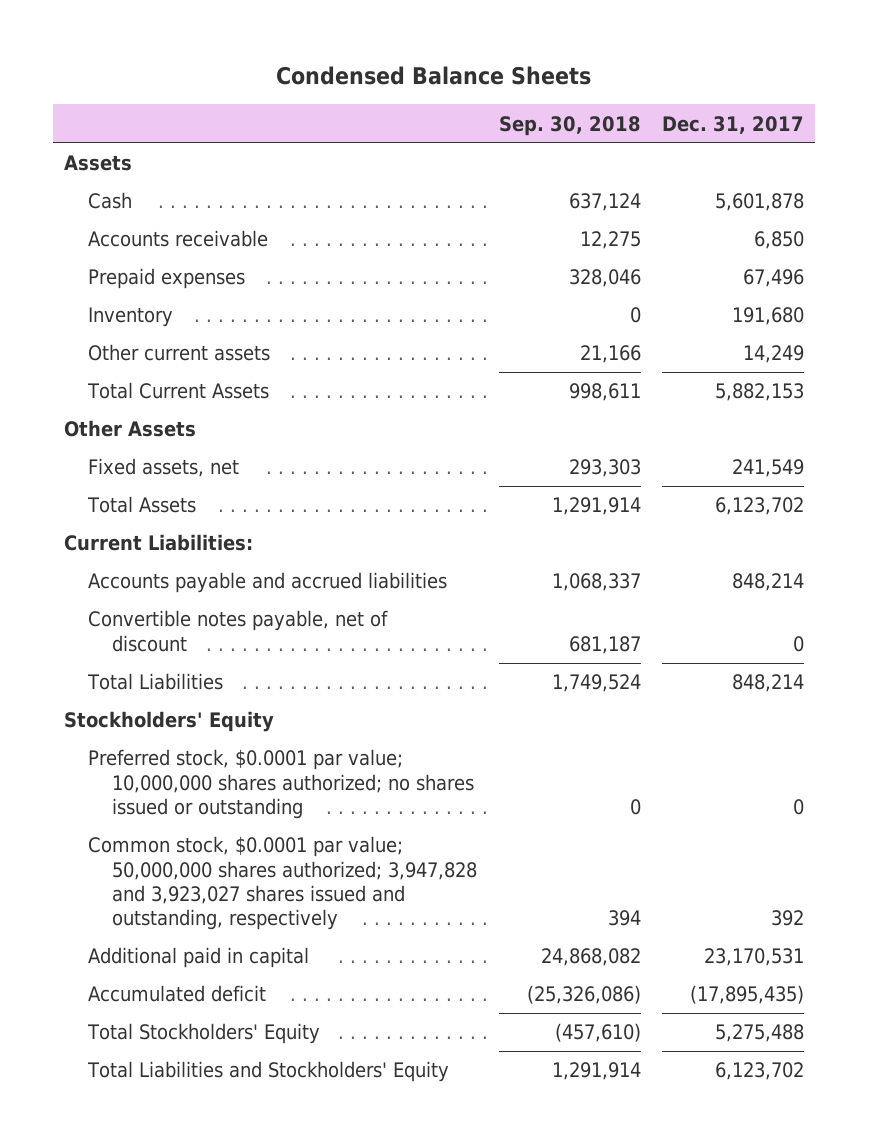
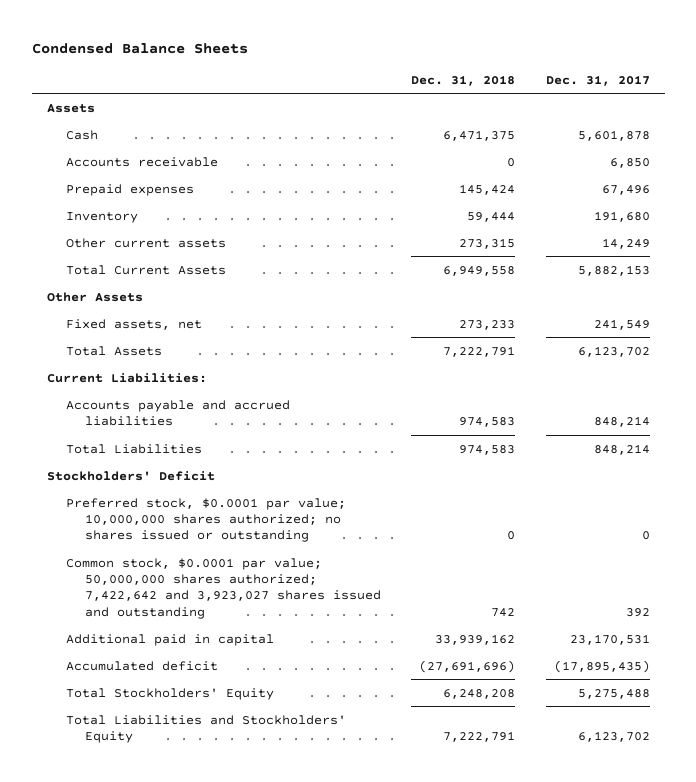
- | Sep. 30, 2018 | Dec. 31, 2017
+ | Dec. 31, 2018 | Dec. 31, 2017
- Convertible notes payable, net of discount | 681,187 | 0
- Stockholders' Equity
+ Stockholders' Deficit
- Common stock, $0.0001 par value; 50,000,000 shares authorized; 3,947,828 and 3,923,027 shares issued and outstanding, respectively | 394 | 392
+ Common stock, $0.0001 par value; 50,000,000 shares authorized; 7,422,642 and 3,923,027 shares issued and outstanding | 742 | 392

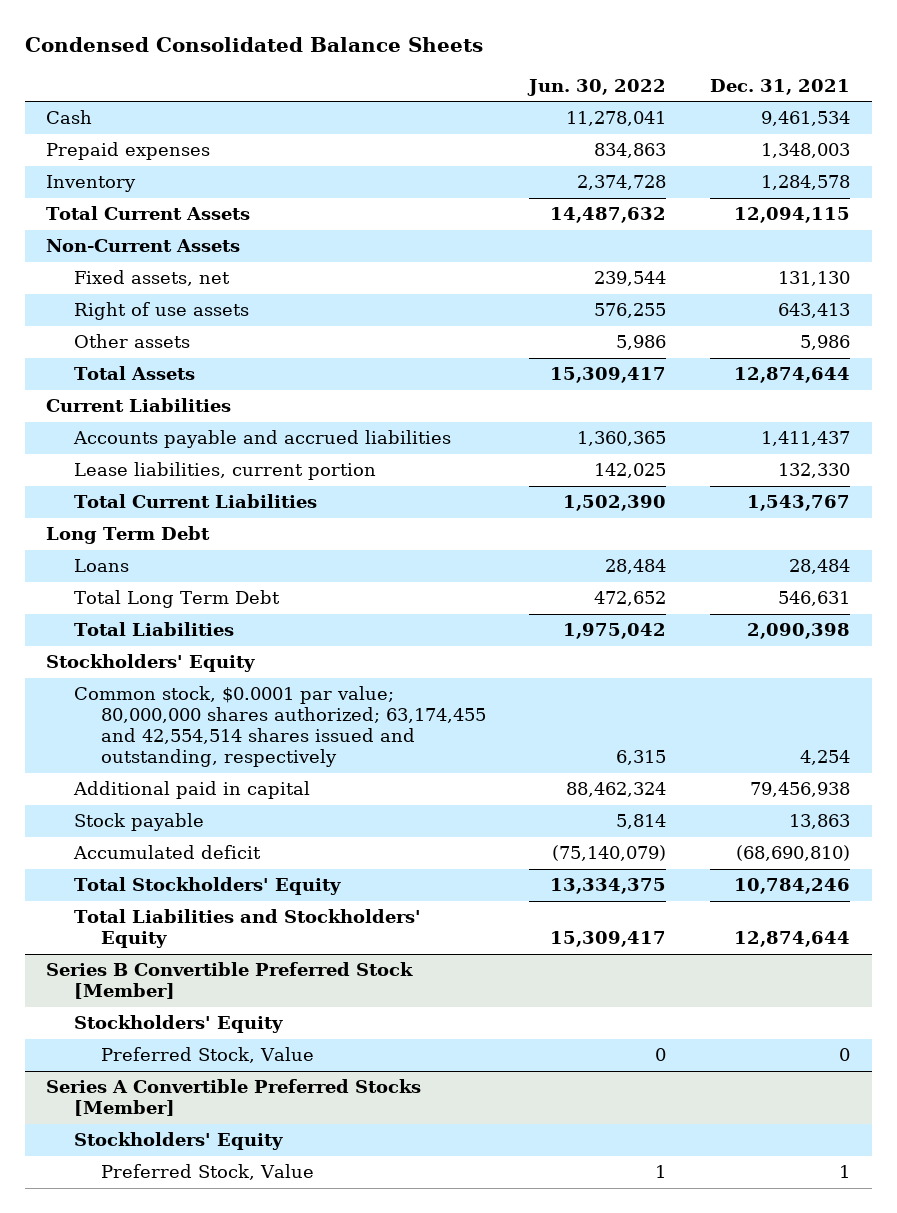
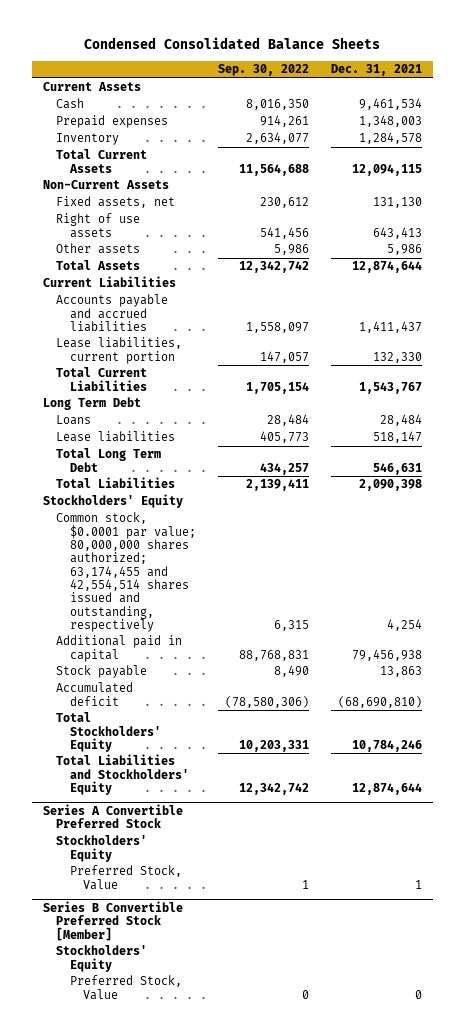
- | Jun. 30, 2022 | Dec. 31, 2021
+ | Sep. 30, 2022 | Dec. 31, 2021
+ Current Assets
+ Lease liabilities | 405,773 | 518,147
+ Series A Convertible Preferred Stock
+ Stockholders' Equity
+ Preferred Stock, Value | 1 | 1
- Series A Convertible Preferred Stocks [Member]
- Stockholders' Equity
- Preferred Stock, Value | 1 | 1

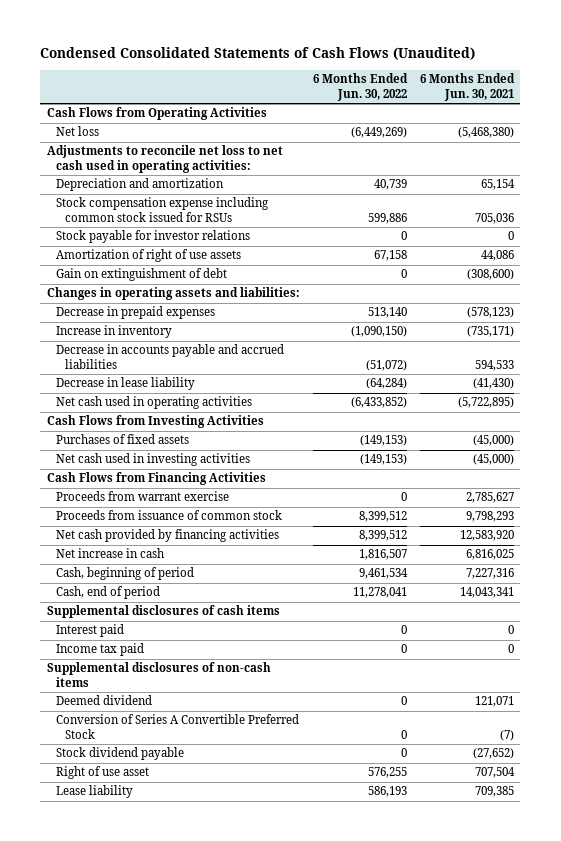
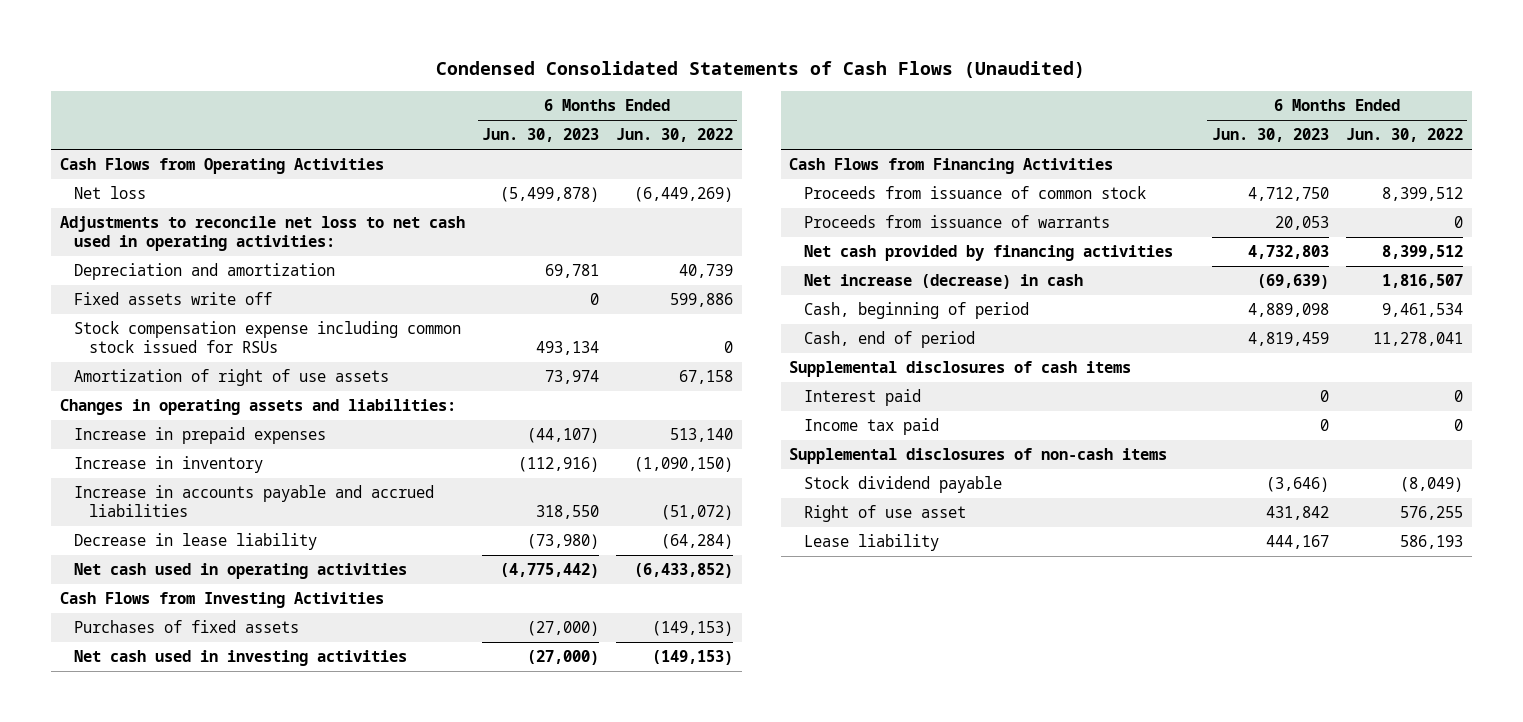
- | 6 Months Ended Jun. 30, 2022 | 6 Months Ended Jun. 30, 2021
+ | 6 Months Ended Jun. 30, 2023 | 6 Months Ended Jun. 30, 2022
- Stock compensation expense including common stock issued for RSUs | 599,886 | 705,036
- Stock payable for investor relations | 0 | 0
+ Fixed assets write off | 0 | 599,886
+ Stock compensation expense including common stock issued for RSUs | 493,134 | 0
- Gain on extinguishment of debt | 0 | (308,600)
- Decrease in prepaid expenses | 513,140 | (578,123)
+ Increase in prepaid expenses | (44,107) | 513,140
- Decrease in accounts payable and accrued liabilities | (51,072) | 594,533
+ Increase in accounts payable and accrued liabilities | 318,550 | (51,072)
- Proceeds from warrant exercise | 0 | 2,785,627
+ Proceeds from issuance of warrants | 20,053 | 0
- Net increase in cash | 1,816,507 | 6,816,025
+ Net increase (decrease) in cash | (69,639) | 1,816,507
- Deemed dividend | 0 | 121,071
- Conversion of Series A Convertible Preferred Stock | 0 | (7)
- Stock dividend payable | 0 | (27,652)
+ Stock dividend payable | (3,646) | (8,049)

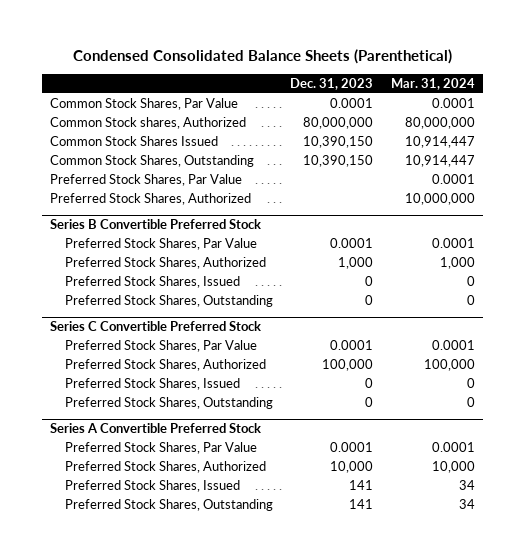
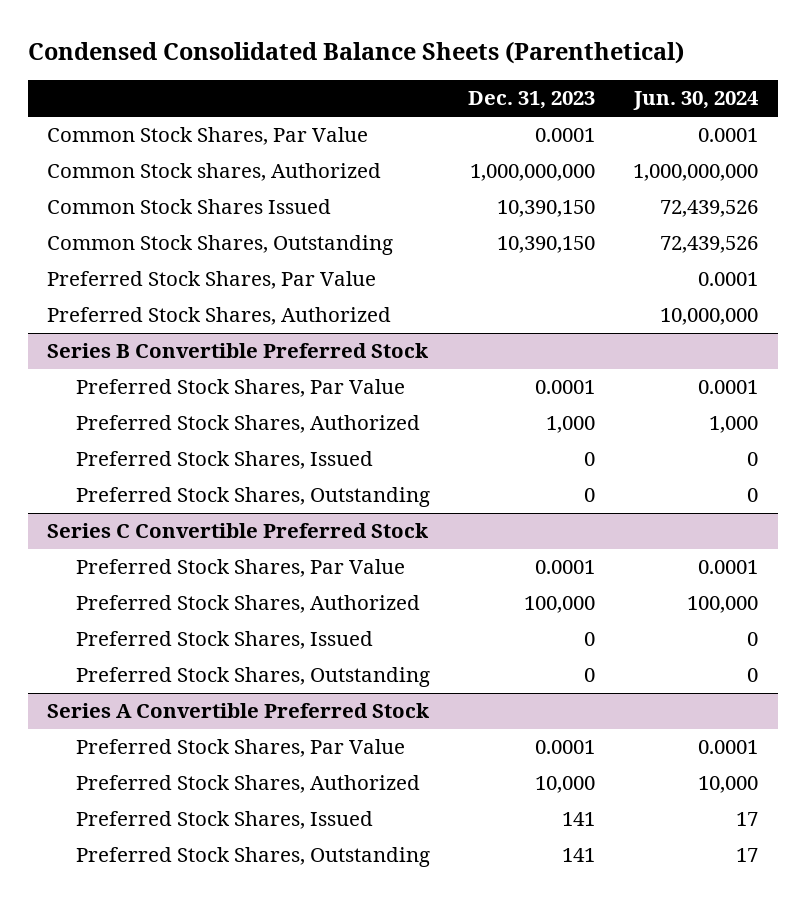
- | Dec. 31, 2023 | Mar. 31, 2024
+ | Dec. 31, 2023 | Jun. 30, 2024
- Common Stock shares, Authorized | 80,000,000 | 80,000,000
+ Common Stock shares, Authorized | 1,000,000,000 | 1,000,000,000

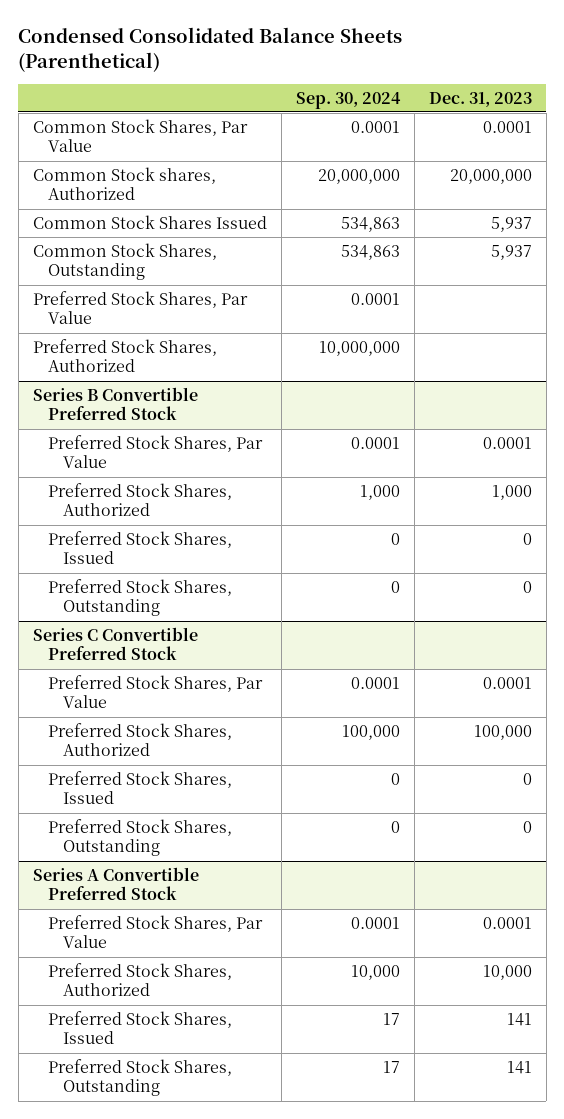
- | Dec. 31, 2023 | Jun. 30, 2024
+ | Sep. 30, 2024 | Dec. 31, 2023
- Common Stock shares, Authorized | 1,000,000,000 | 1,000,000,000
- Common Stock Shares Issued | 10,390,150 | 72,439,526
- Common Stock Shares, Outstanding | 10,390,150 | 72,439,526
+ Common Stock shares, Authorized | 20,000,000 | 20,000,000
+ Common Stock Shares Issued | 534,863 | 5,937
+ Common Stock Shares, Outstanding | 534,863 | 5,937

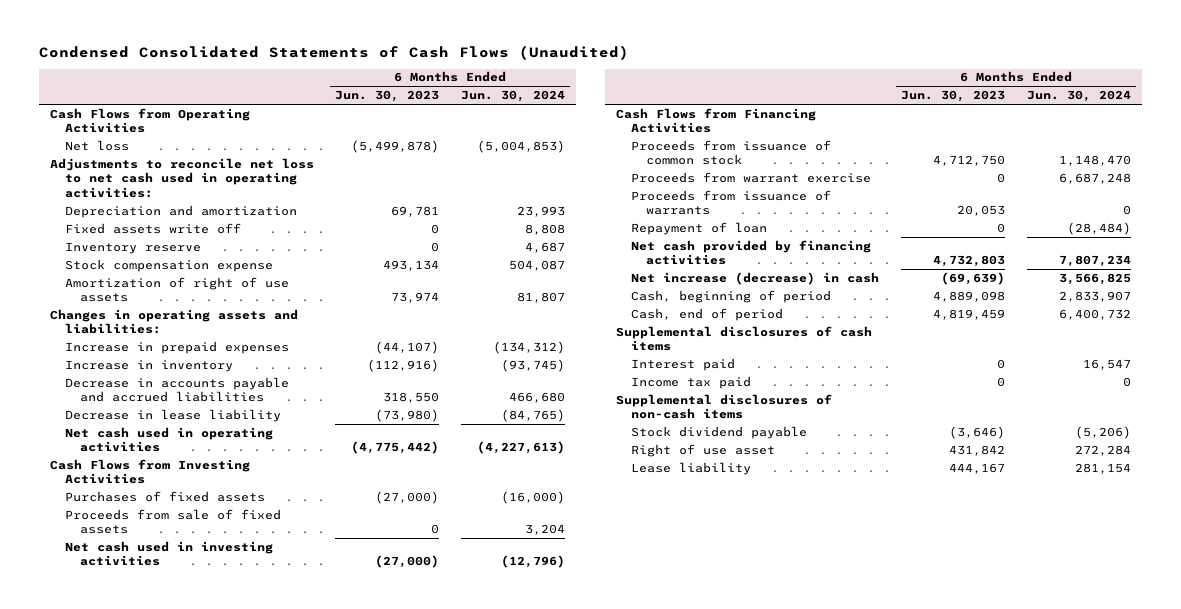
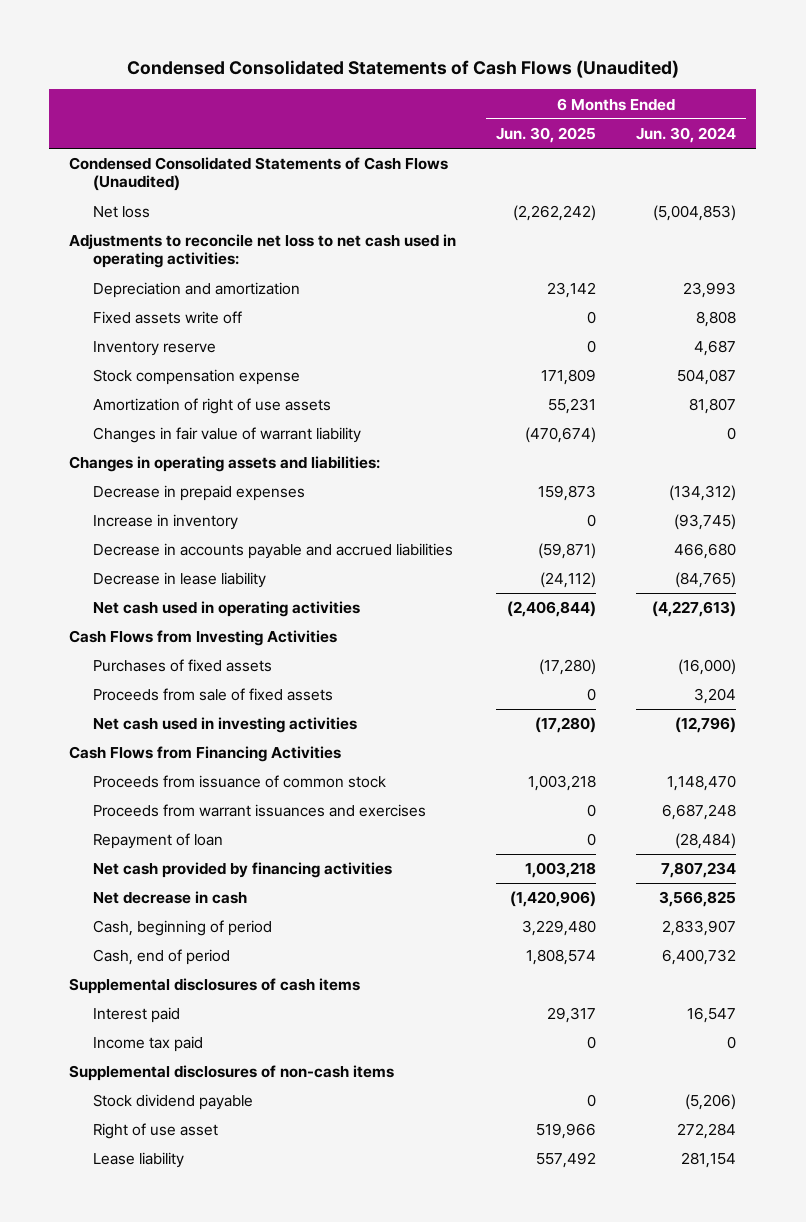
- | 6 Months Ended Jun. 30, 2023 | 6 Months Ended Jun. 30, 2024
+ | 6 Months Ended Jun. 30, 2025 | 6 Months Ended Jun. 30, 2024
- Cash Flows from Operating Activities
+ Condensed Consolidated Statements of Cash Flows (Unaudited)
+ Changes in fair value of warrant liability | (470,674) | 0
- Increase in prepaid expenses | (44,107) | (134,312)
+ Decrease in prepaid expenses | 159,873 | (134,312)
- Proceeds from warrant exercise | 0 | 6,687,248
- Proceeds from issuance of warrants | 20,053 | 0
+ Proceeds from warrant issuances and exercises | 0 | 6,687,248
- Net increase (decrease) in cash | (69,639) | 3,566,825
+ Net decrease in cash | (1,420,906) | 3,566,825

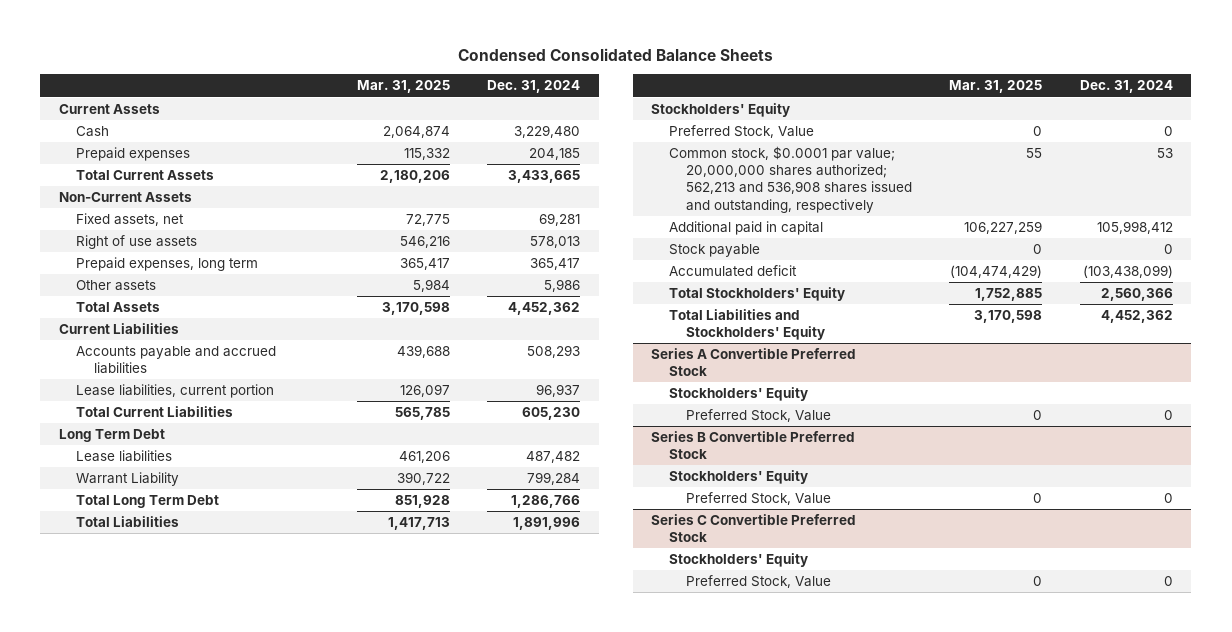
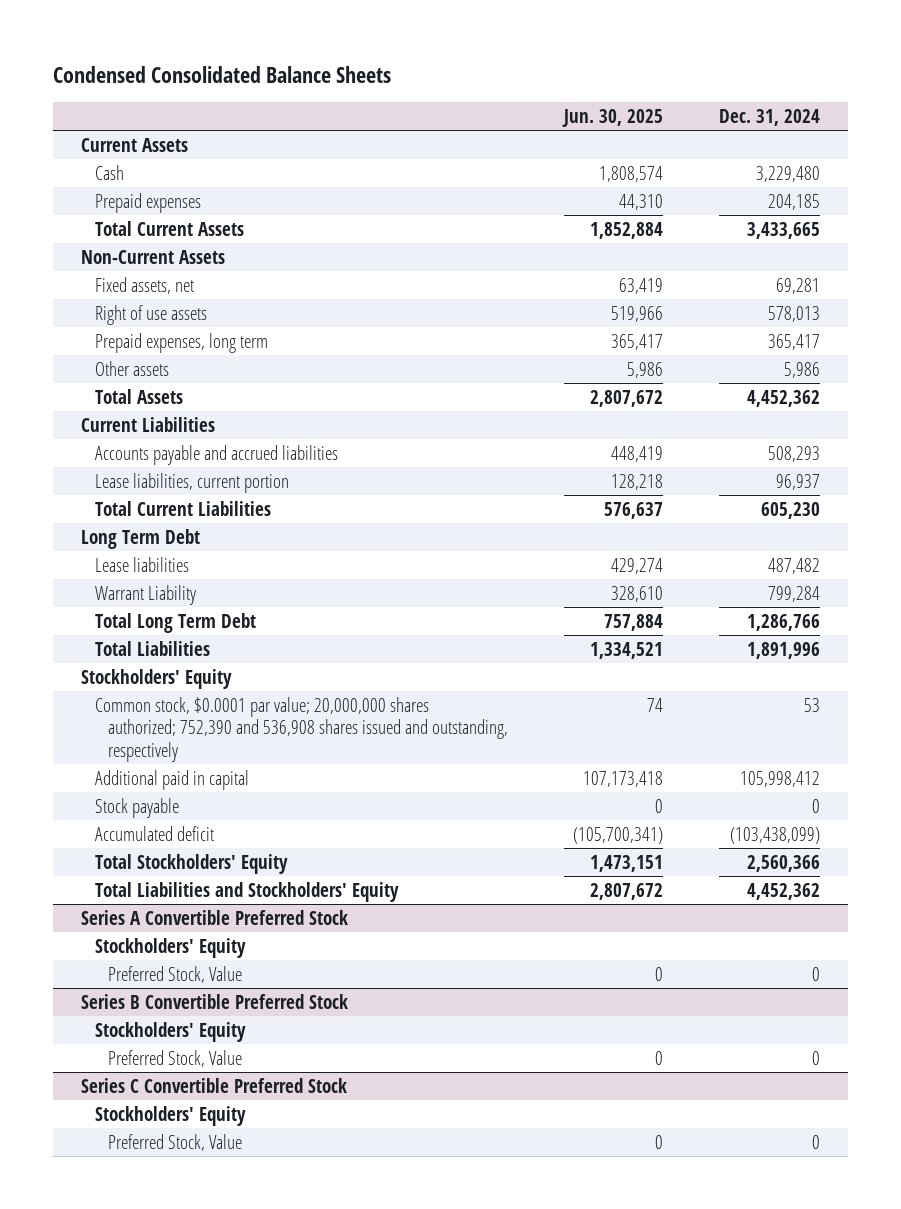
- | Mar. 31, 2025 | Dec. 31, 2024
+ | Jun. 30, 2025 | Dec. 31, 2024
- Preferred Stock, Value | 0 | 0
- Common stock, $0.0001 par value; 20,000,000 shares authorized; 562,213 and 536,908 shares issued and outstanding, respectively | 55 | 53
+ Common stock, $0.0001 par value; 20,000,000 shares authorized; 752,390 and 536,908 shares issued and outstanding, respectively | 74 | 53

